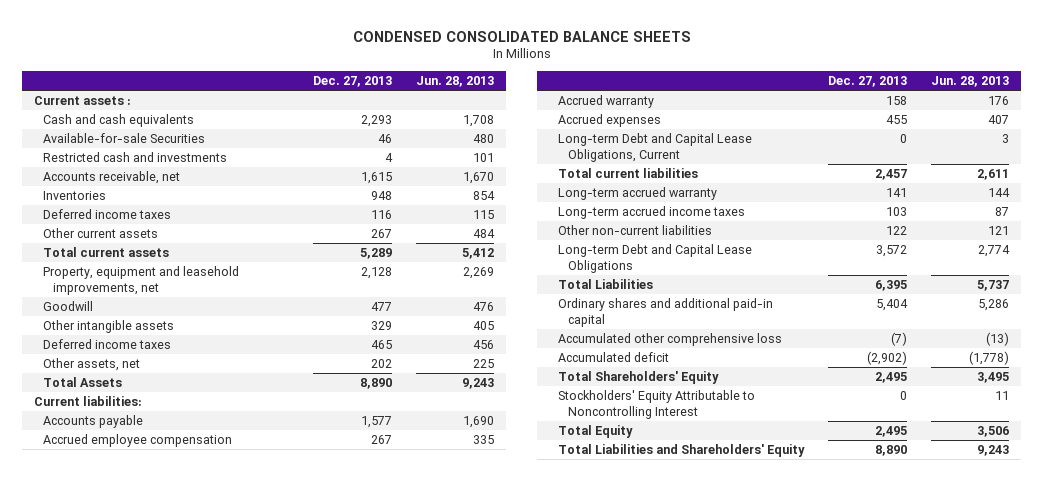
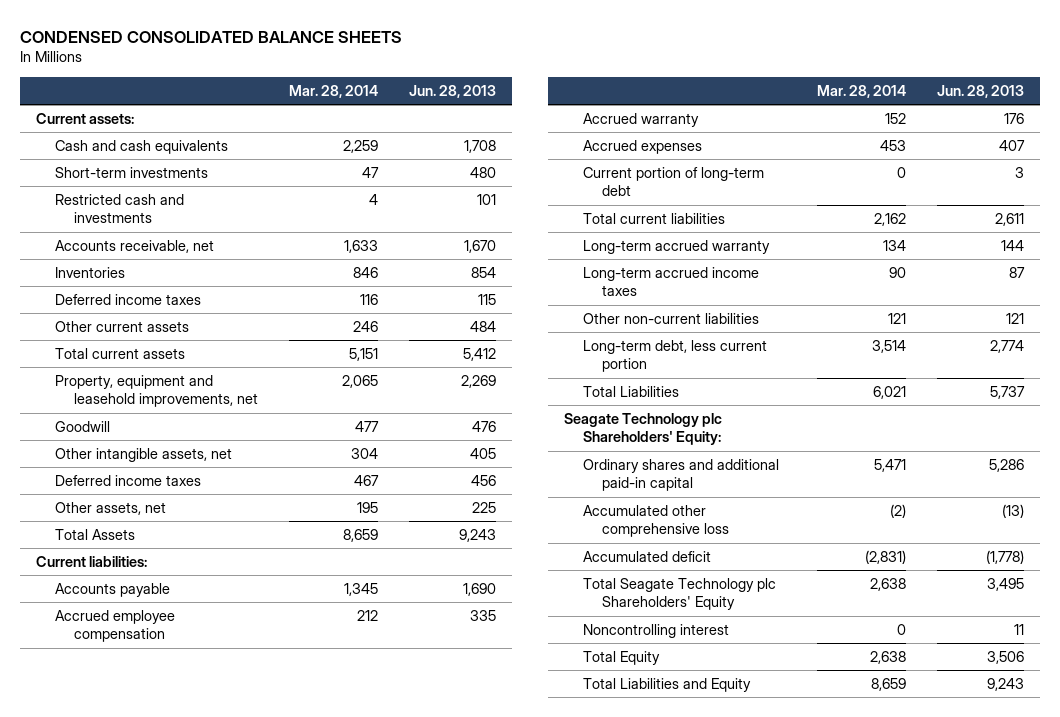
- | Dec. 27, 2013 | Jun. 28, 2013
+ | Mar. 28, 2014 | Jun. 28, 2013
- Current assets :
+ Current assets:
- Available-for-sale Securities | 46 | 480
+ Short-term investments | 47 | 480
- Other intangible assets | 329 | 405
+ Other intangible assets, net | 304 | 405
- Long-term Debt and Capital Lease Obligations, Current | 0 | 3
+ Current portion of long-term debt | 0 | 3
- Long-term Debt and Capital Lease Obligations | 3,572 | 2,774
+ Long-term debt, less current portion | 3,514 | 2,774
+ Seagate Technology plc Shareholders' Equity:
- Total Shareholders' Equity | 2,495 | 3,495
- Stockholders' Equity Attributable to Noncontrolling Interest | 0 | 11
+ Total Seagate Technology plc Shareholders' Equity | 2,638 | 3,495
+ Noncontrolling interest | 0 | 11
- Total Liabilities and Shareholders' Equity | 8,890 | 9,243
+ Total Liabilities and Equity | 8,659 | 9,243

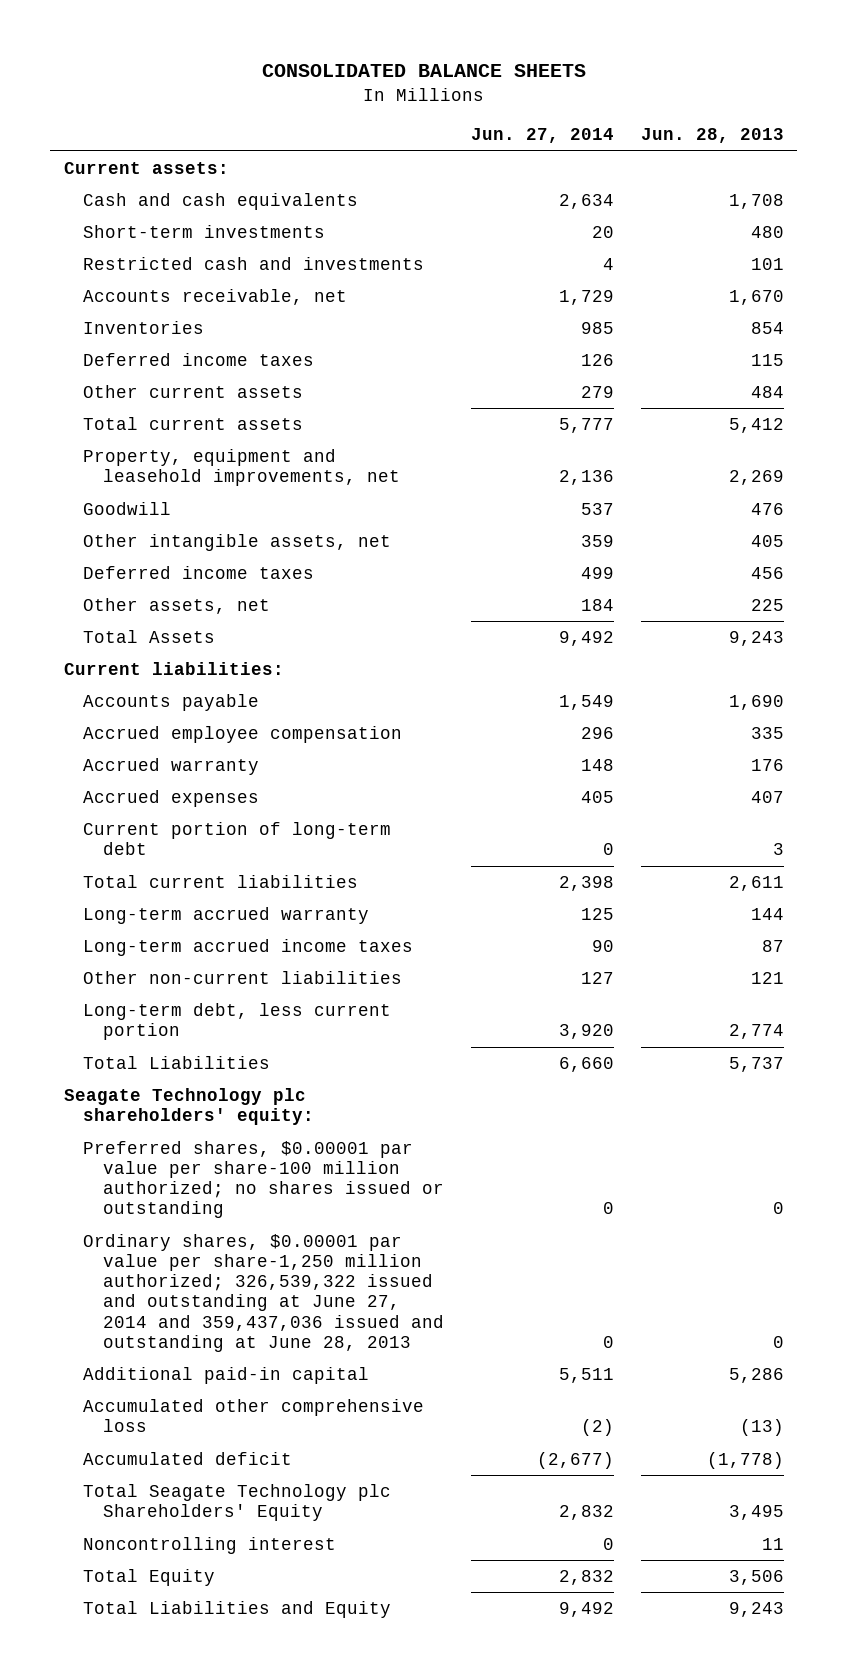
- CONDENSED CONSOLIDATED BALANCE SHEETS
+ CONSOLIDATED BALANCE SHEETS
- | Mar. 28, 2014 | Jun. 28, 2013
+ | Jun. 27, 2014 | Jun. 28, 2013
- Seagate Technology plc Shareholders' Equity:
- Ordinary shares and additional paid-in capital | 5,471 | 5,286
+ Seagate Technology plc shareholders' equity:
+ Preferred shares, $0.00001 par value per share-100 million authorized; no shares issued or outstanding | 0 | 0
+ Ordinary shares, $0.00001 par value per share-1,250 million authorized; 326,539,322 issued and outstanding at June 27, 2014 and 359,437,036 issued and outstanding at June 28, 2013 | 0 | 0
+ Additional paid-in capital | 5,511 | 5,286

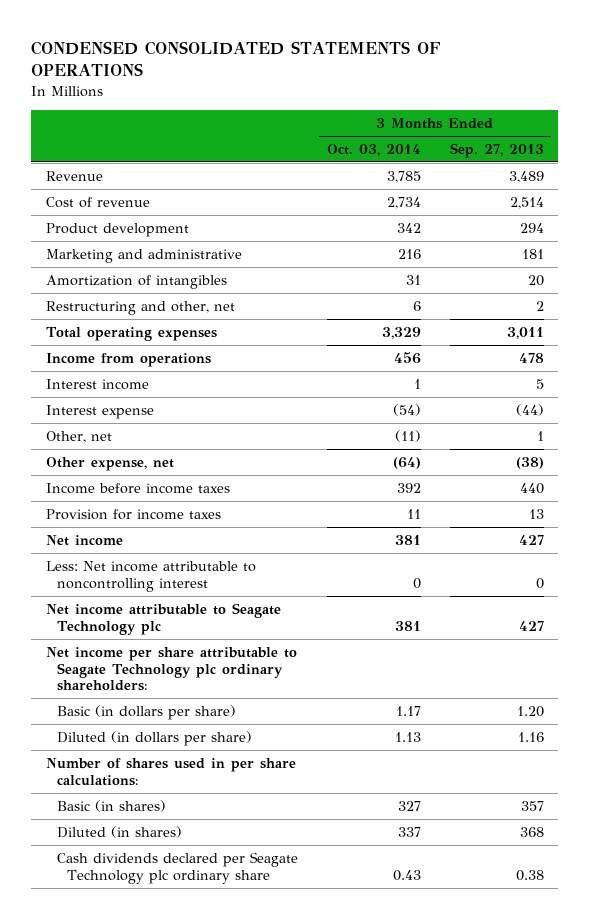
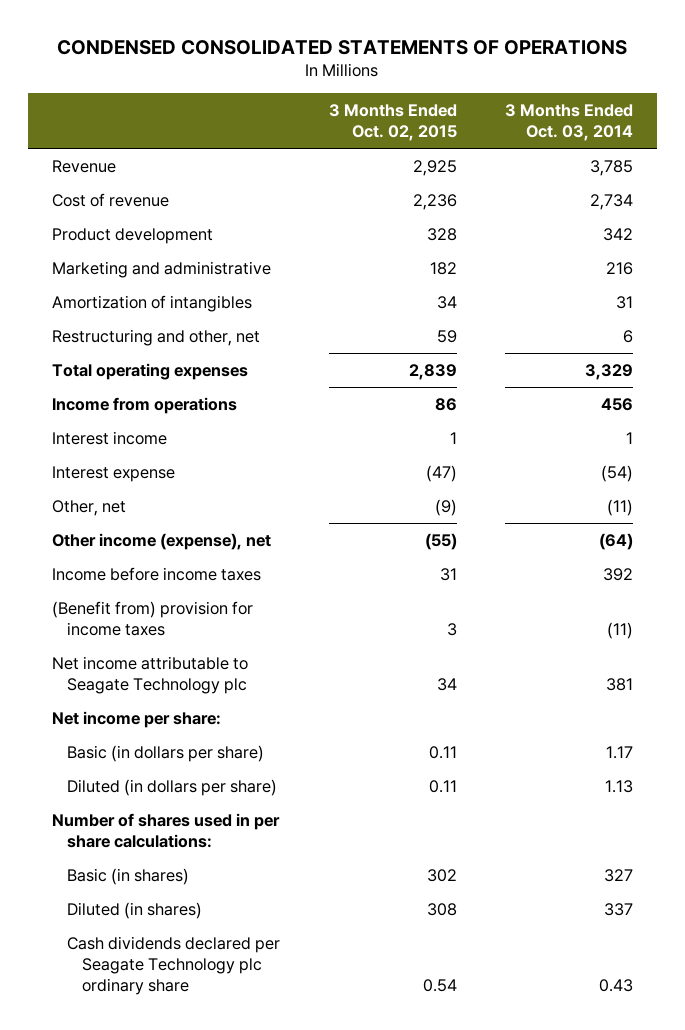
- | 3 Months Ended Oct. 03, 2014 | 3 Months Ended Sep. 27, 2013
+ | 3 Months Ended Oct. 02, 2015 | 3 Months Ended Oct. 03, 2014
- Other expense, net | (64) | (38)
+ Other income (expense), net | (55) | (64)
- Provision for income taxes | 11 | 13
- Net income | 381 | 427
- Less: Net income attributable to noncontrolling interest | 0 | 0
+ (Benefit from) provision for income taxes | 3 | (11)
- Net income per share attributable to Seagate Technology plc ordinary shareholders:
+ Net income per share:

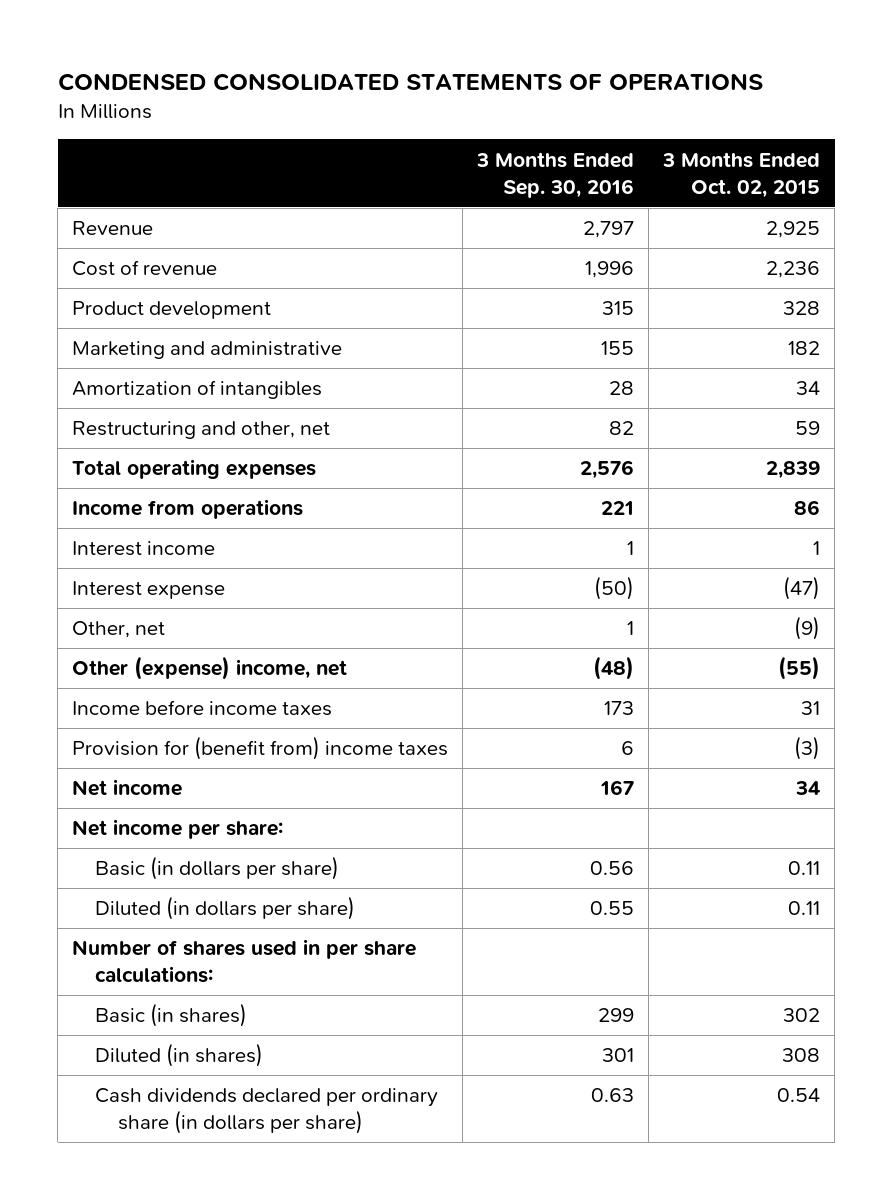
- | 3 Months Ended Oct. 02, 2015 | 3 Months Ended Oct. 03, 2014
+ | 3 Months Ended Sep. 30, 2016 | 3 Months Ended Oct. 02, 2015
- Other income (expense), net | (55) | (64)
+ Other (expense) income, net | (48) | (55)
- (Benefit from) provision for income taxes | 3 | (11)
- Net income attributable to Seagate Technology plc | 34 | 381
+ Provision for (benefit from) income taxes | 6 | (3)
+ Net income | 167 | 34
- Cash dividends declared per Seagate Technology plc ordinary share | 0.54 | 0.43
+ Cash dividends declared per ordinary share (in dollars per share) | 0.63 | 0.54

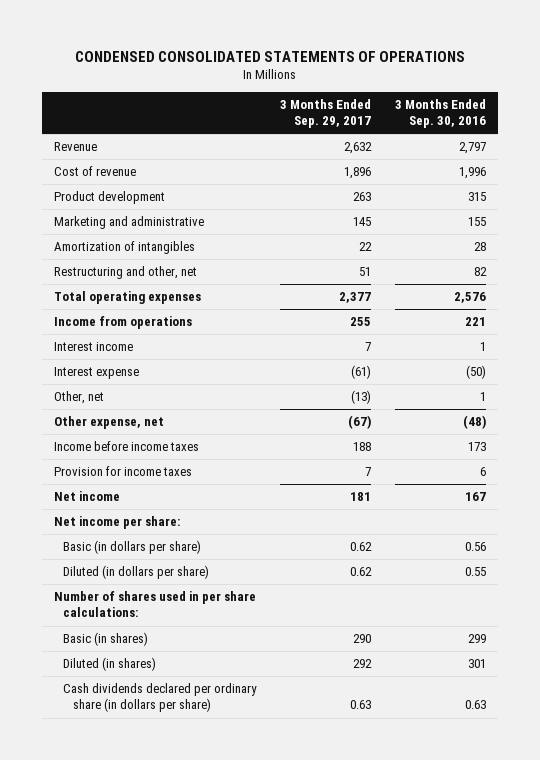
- | 3 Months Ended Sep. 30, 2016 | 3 Months Ended Oct. 02, 2015
+ | 3 Months Ended Sep. 29, 2017 | 3 Months Ended Sep. 30, 2016
- Other (expense) income, net | (48) | (55)
+ Other expense, net | (67) | (48)
- Provision for (benefit from) income taxes | 6 | (3)
+ Provision for income taxes | 7 | 6

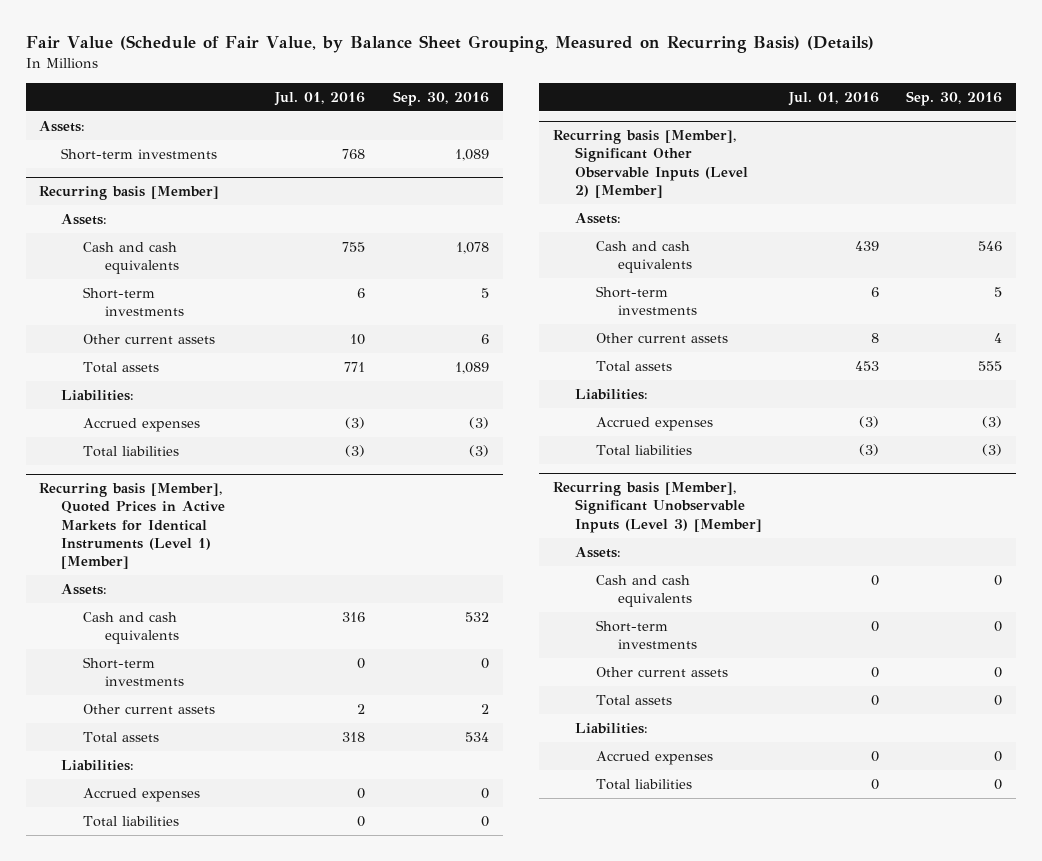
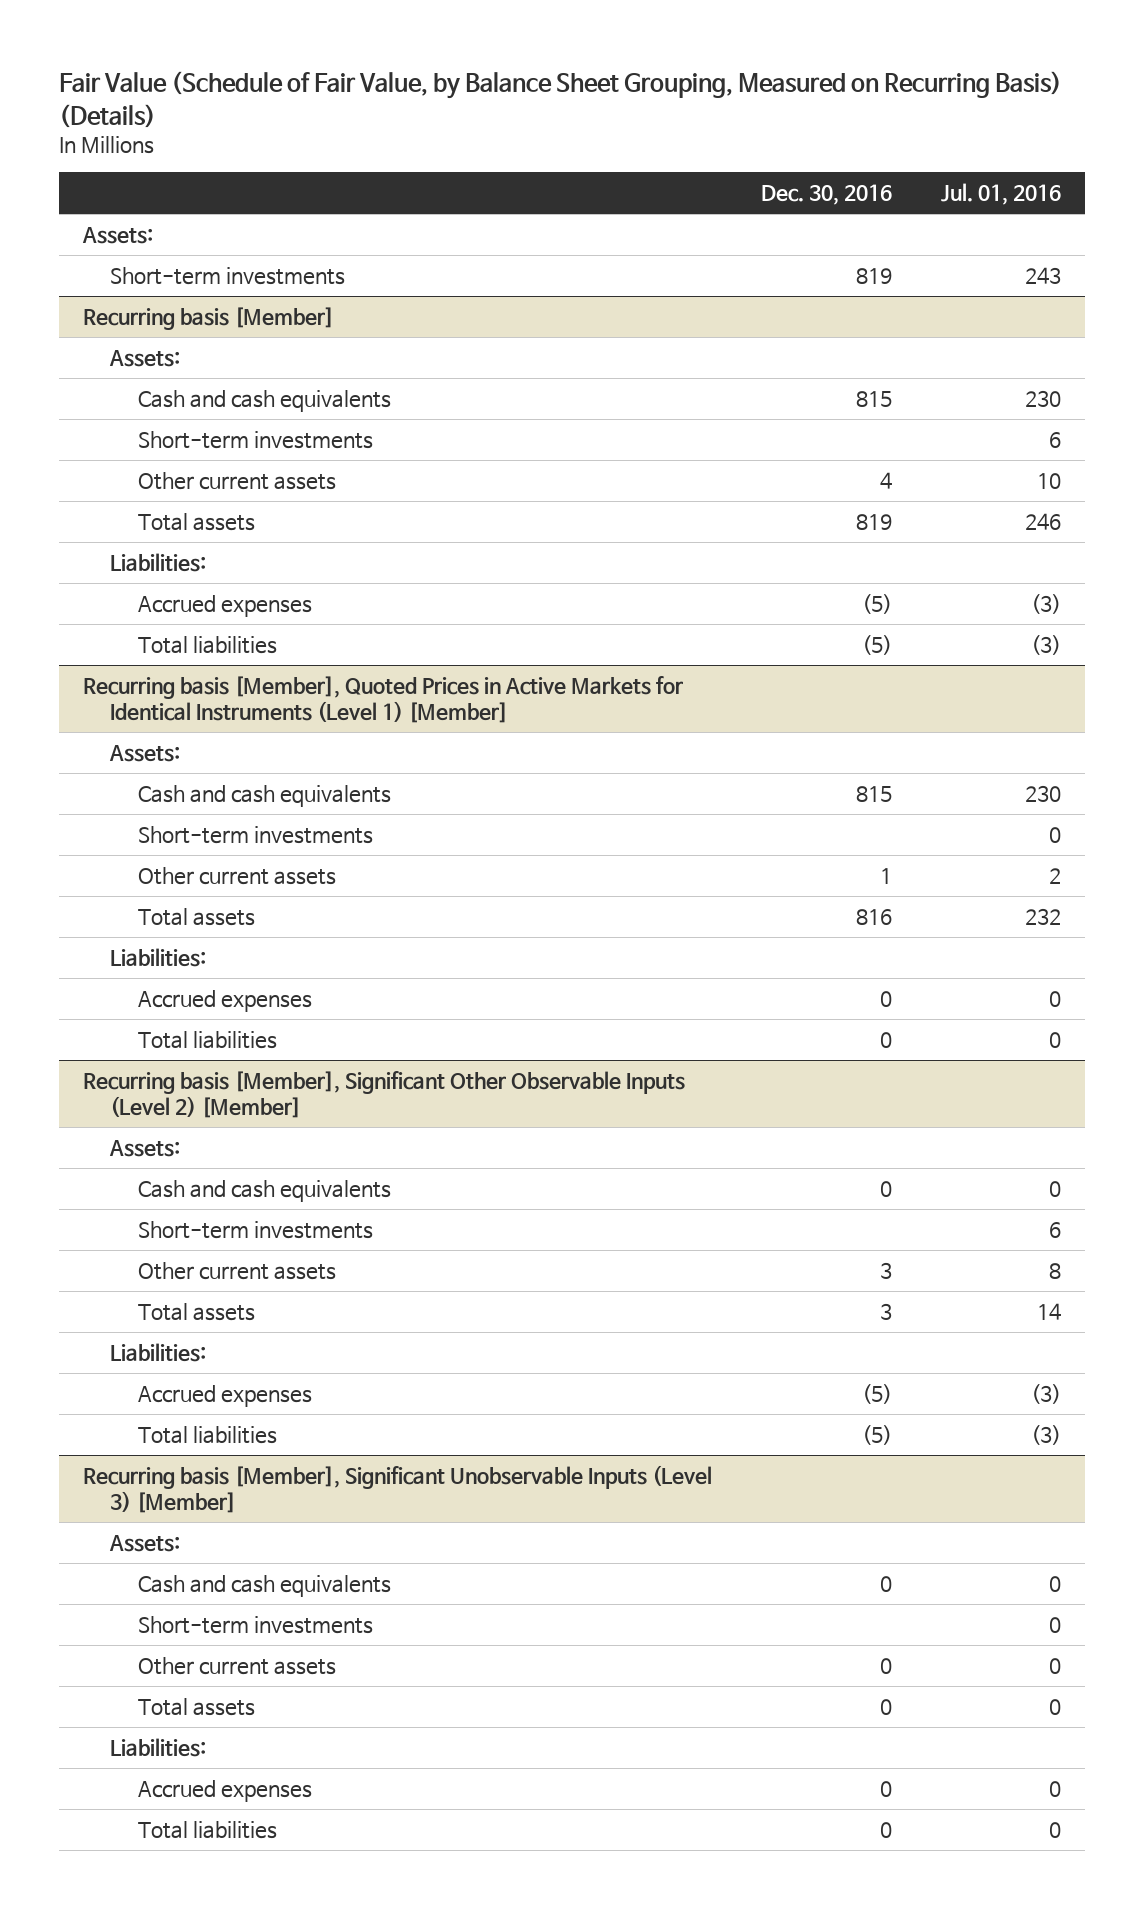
- | Jul. 01, 2016 | Sep. 30, 2016
+ | Dec. 30, 2016 | Jul. 01, 2016
- Short-term investments | 768 | 1,089
+ Short-term investments | 819 | 243
@ Recurring basis [Member]
- Cash and cash equivalents | 755 | 1,078
+ Cash and cash equivalents | 815 | 230
- Total assets | 771 | 1,089
+ Total assets | 819 | 246
@ Recurring basis [Member], Quoted Prices in Active Markets for Identical Instruments (Level 1) [Member]
- Cash and cash equivalents | 316 | 532
+ Cash and cash equivalents | 815 | 230
- Total assets | 318 | 534
+ Total assets | 816 | 232
@ Recurring basis [Member], Significant Other Observable Inputs (Level 2) [Member]
- Cash and cash equivalents | 439 | 546
+ Cash and cash equivalents | 0 | 0
- Total assets | 453 | 555
+ Total assets | 3 | 14

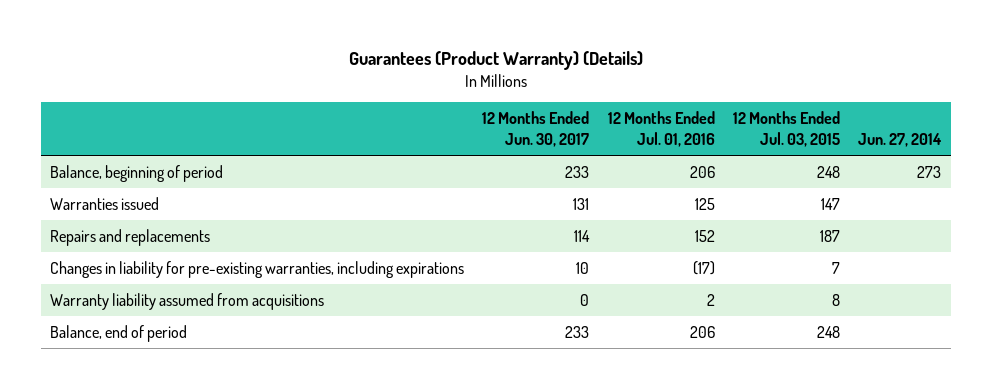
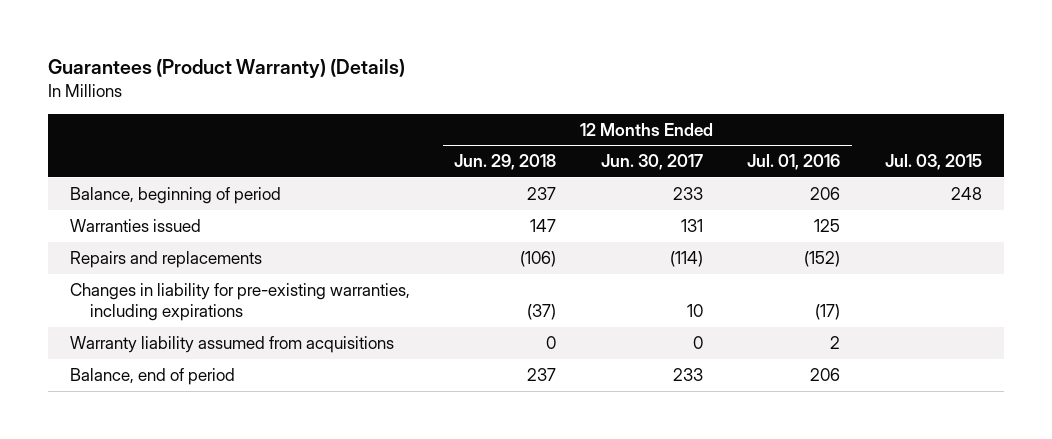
- | 12 Months Ended Jun. 30, 2017 | 12 Months Ended Jul. 01, 2016 | 12 Months Ended Jul. 03, 2015 | Jun. 27, 2014
+ | 12 Months Ended Jun. 29, 2018 | 12 Months Ended Jun. 30, 2017 | 12 Months Ended Jul. 01, 2016 | Jul. 03, 2015
- Repairs and replacements | 114 | 152 | 187 |
+ Repairs and replacements | (106) | (114) | (152) |

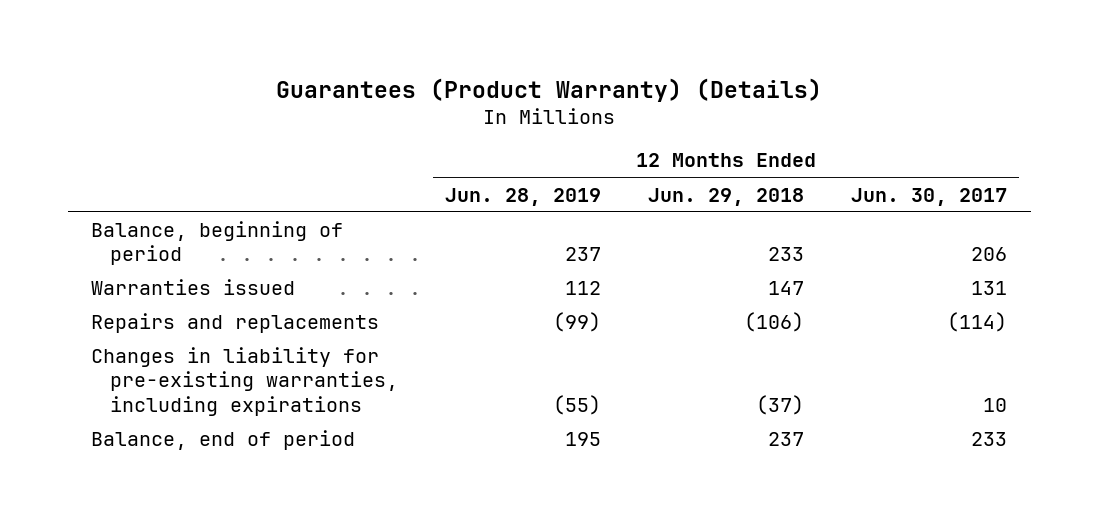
- | 12 Months Ended Jun. 29, 2018 | 12 Months Ended Jun. 30, 2017 | 12 Months Ended Jul. 01, 2016 | Jul. 03, 2015
+ | 12 Months Ended Jun. 28, 2019 | 12 Months Ended Jun. 29, 2018 | 12 Months Ended Jun. 30, 2017
- Balance, beginning of period | 237 | 233 | 206 | 248
+ Balance, beginning of period | 237 | 233 | 206
- Warranty liability assumed from acquisitions | 0 | 0 | 2 |

